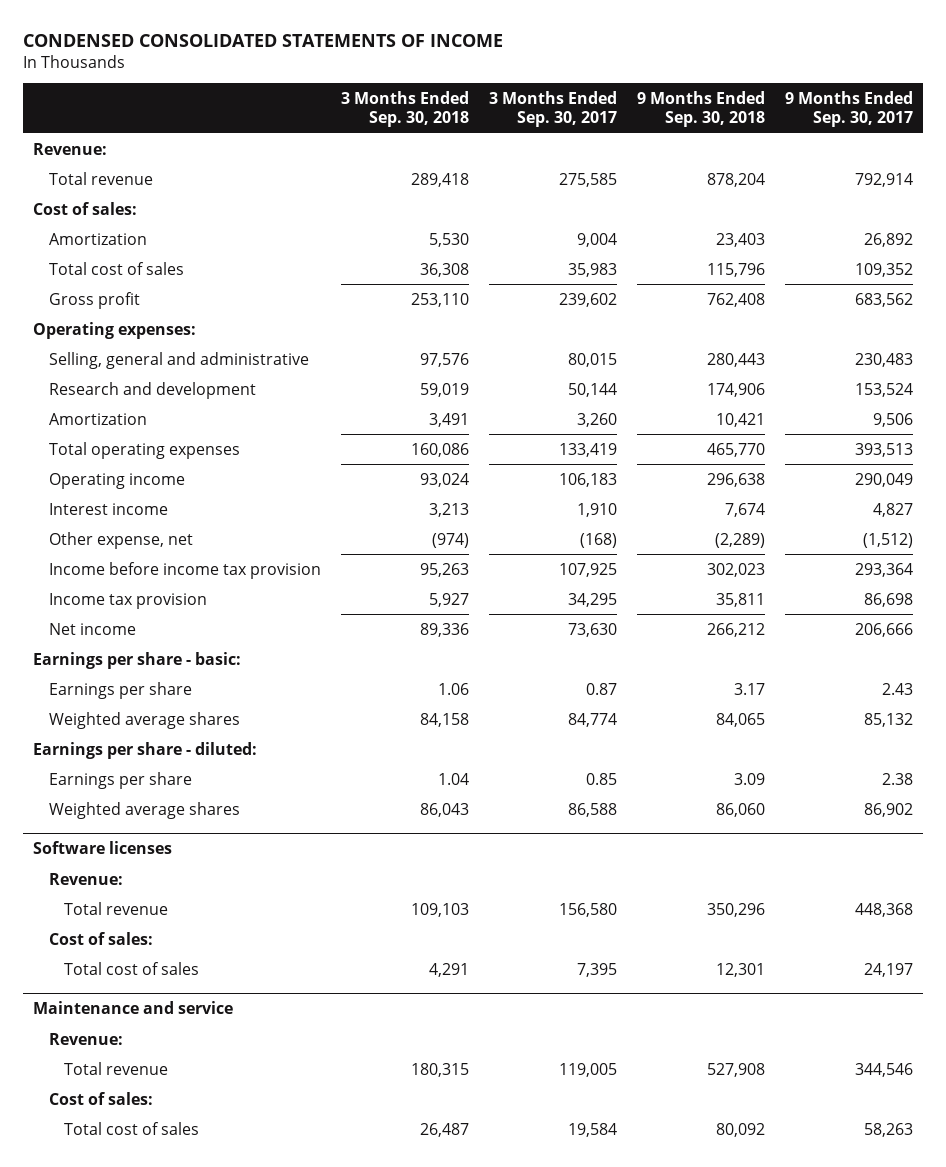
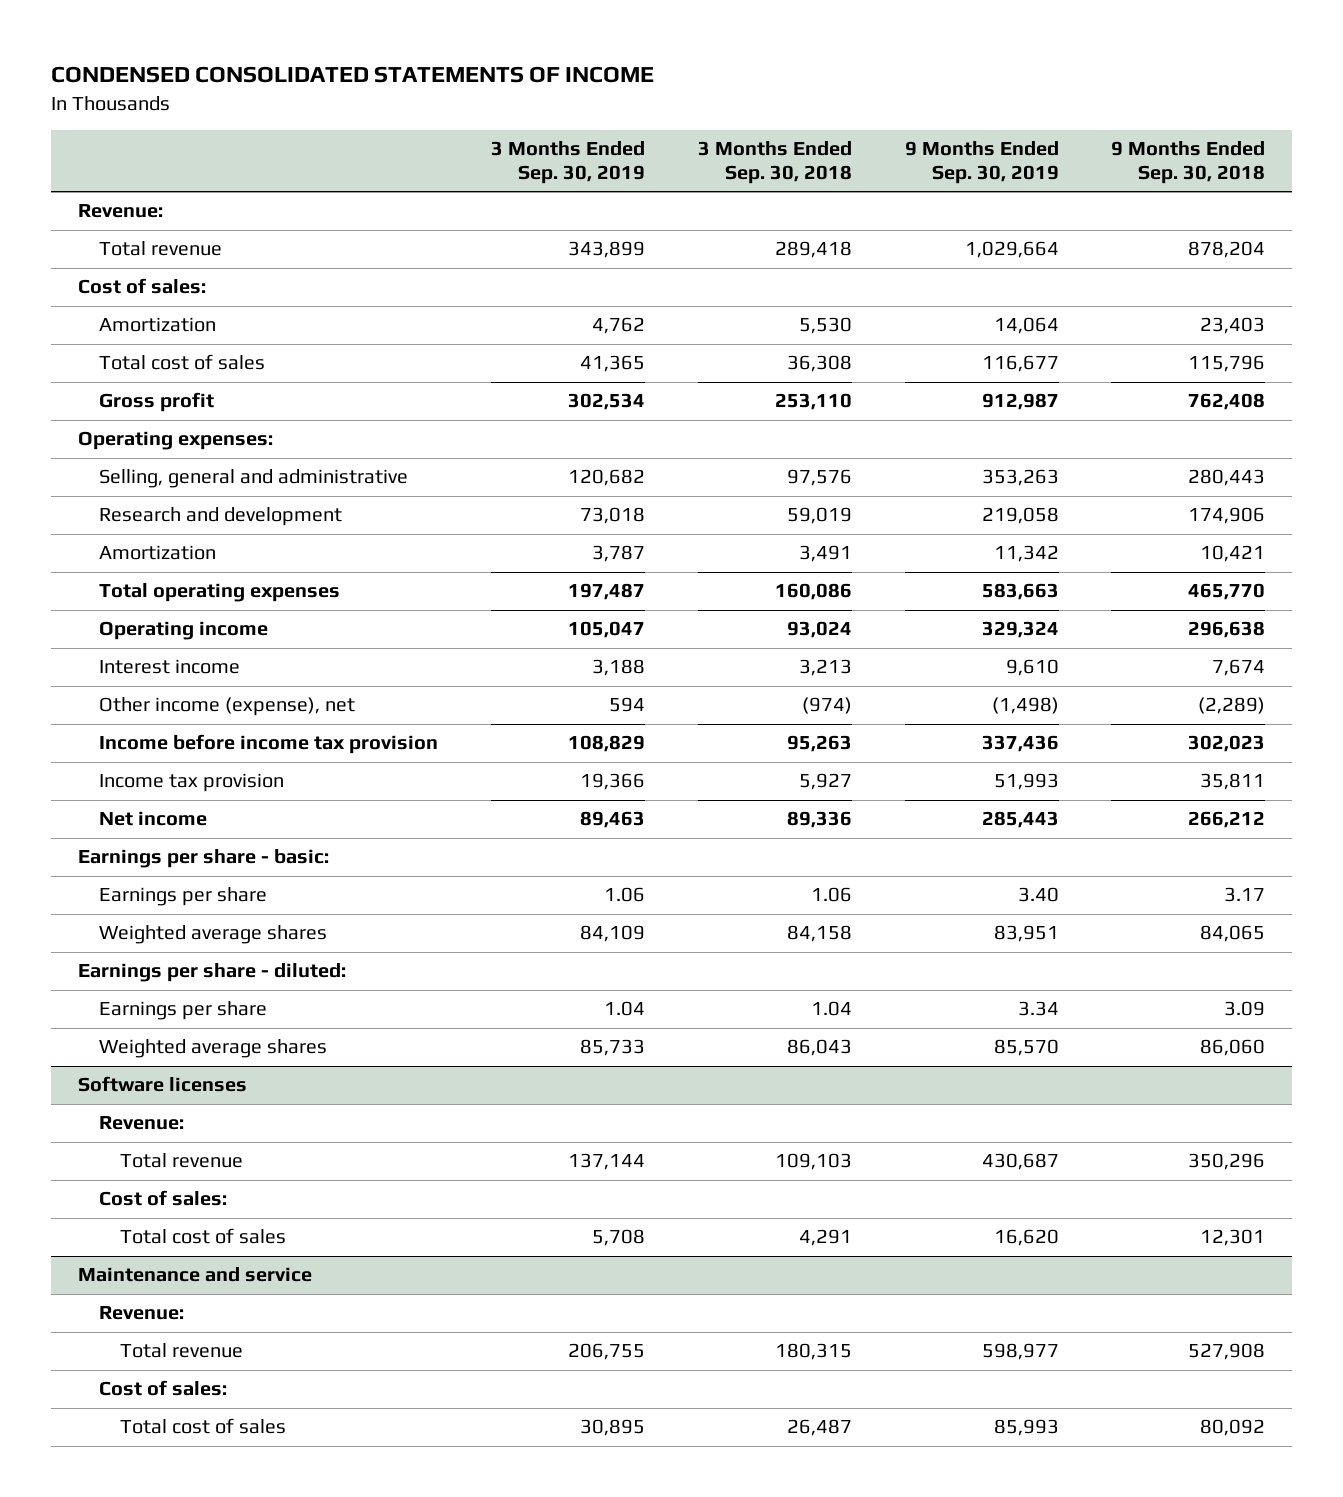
- | 3 Months Ended Sep. 30, 2018 | 3 Months Ended Sep. 30, 2017 | 9 Months Ended Sep. 30, 2018 | 9 Months Ended Sep. 30, 2017
+ | 3 Months Ended Sep. 30, 2019 | 3 Months Ended Sep. 30, 2018 | 9 Months Ended Sep. 30, 2019 | 9 Months Ended Sep. 30, 2018
- Other expense, net | (974) | (168) | (2,289) | (1,512)
+ Other income (expense), net | 594 | (974) | (1,498) | (2,289)

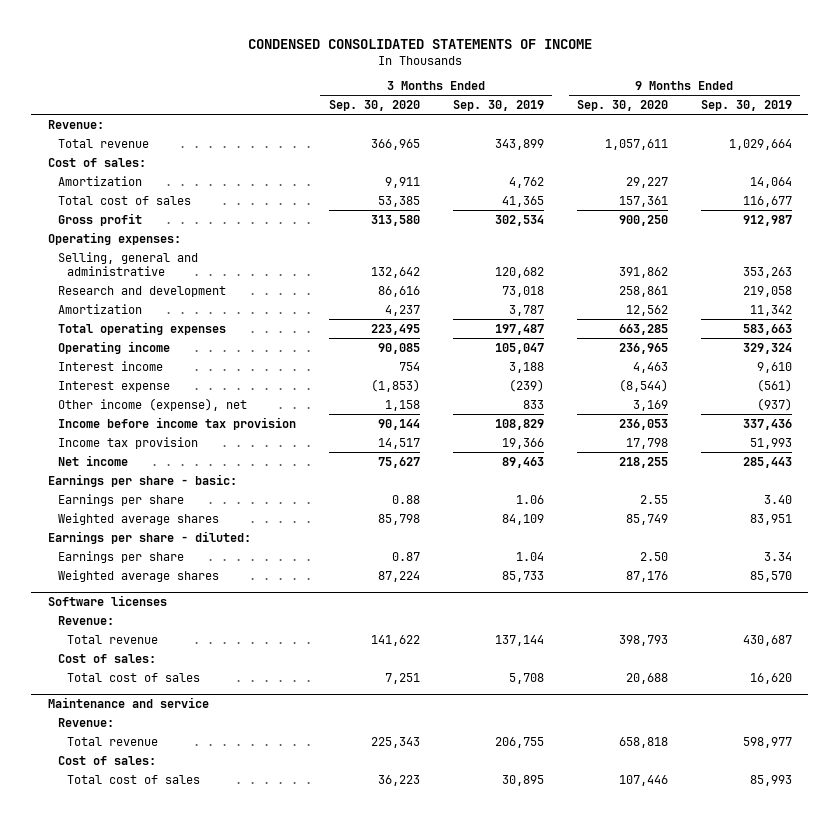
- | 3 Months Ended Sep. 30, 2019 | 3 Months Ended Sep. 30, 2018 | 9 Months Ended Sep. 30, 2019 | 9 Months Ended Sep. 30, 2018
+ | 3 Months Ended Sep. 30, 2020 | 3 Months Ended Sep. 30, 2019 | 9 Months Ended Sep. 30, 2020 | 9 Months Ended Sep. 30, 2019
- Other income (expense), net | 594 | (974) | (1,498) | (2,289)
+ Interest expense | (1,853) | (239) | (8,544) | (561)
+ Other income (expense), net | 1,158 | 833 | 3,169 | (937)

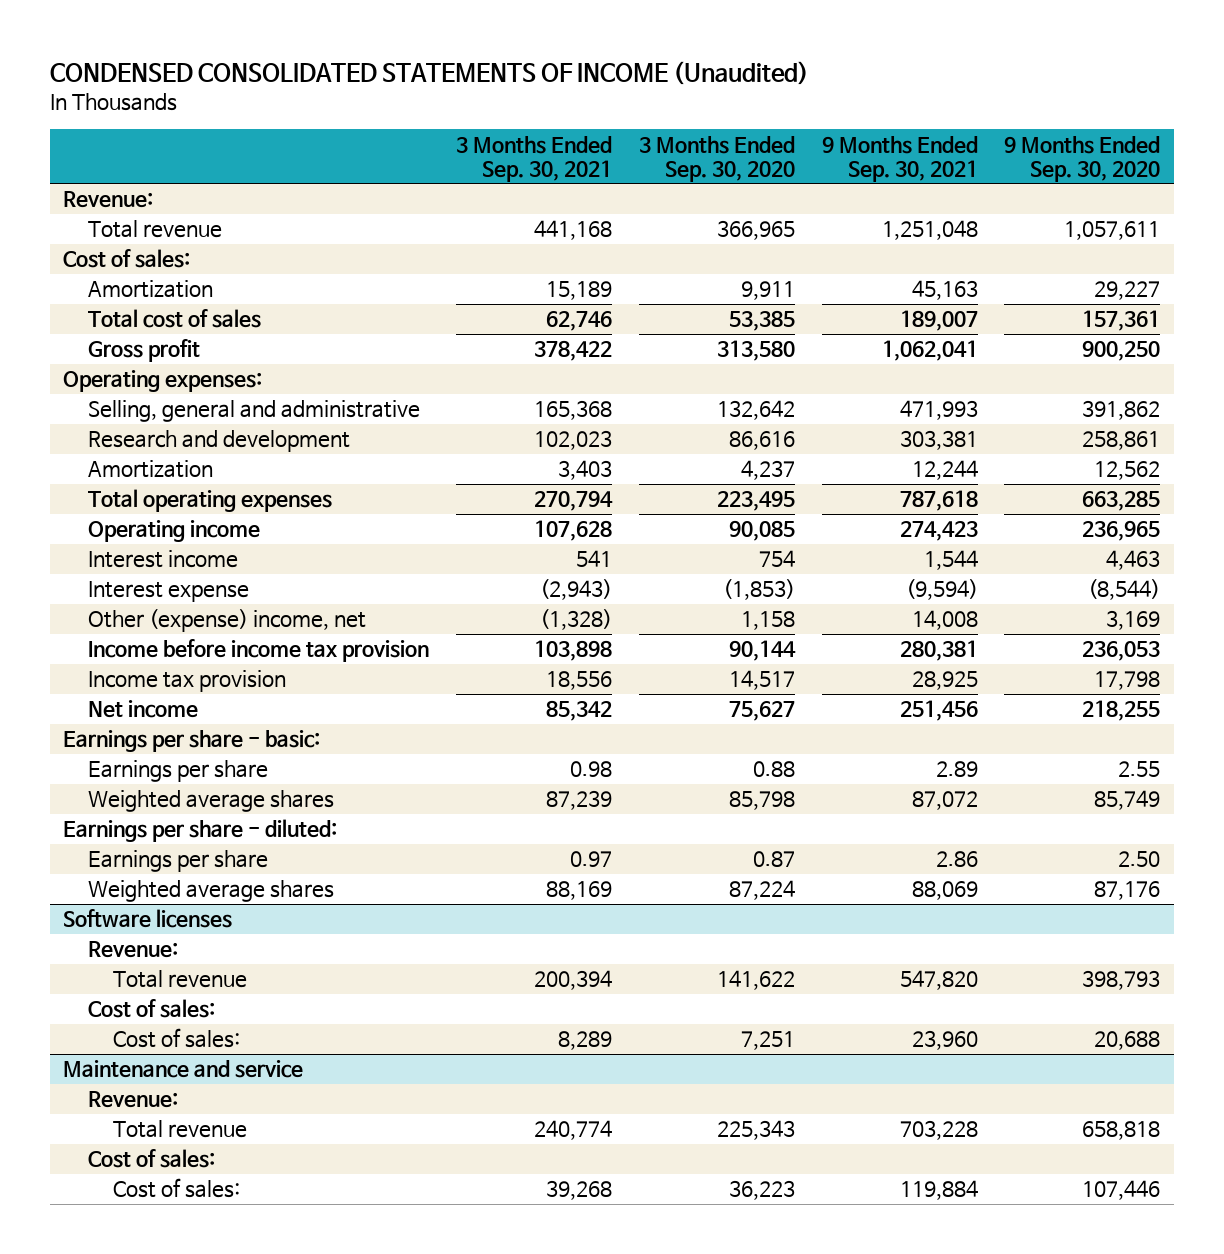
- CONDENSED CONSOLIDATED STATEMENTS OF INCOME
+ CONDENSED CONSOLIDATED STATEMENTS OF INCOME (Unaudited)
- | 3 Months Ended Sep. 30, 2020 | 3 Months Ended Sep. 30, 2019 | 9 Months Ended Sep. 30, 2020 | 9 Months Ended Sep. 30, 2019
+ | 3 Months Ended Sep. 30, 2021 | 3 Months Ended Sep. 30, 2020 | 9 Months Ended Sep. 30, 2021 | 9 Months Ended Sep. 30, 2020
- Other income (expense), net | 1,158 | 833 | 3,169 | (937)
+ Other (expense) income, net | (1,328) | 1,158 | 14,008 | 3,169
@ Software licenses
- Total cost of sales | 7,251 | 5,708 | 20,688 | 16,620
+ Cost of sales: | 8,289 | 7,251 | 23,960 | 20,688
@ Maintenance and service
- Total cost of sales | 36,223 | 30,895 | 107,446 | 85,993
+ Cost of sales: | 39,268 | 36,223 | 119,884 | 107,446

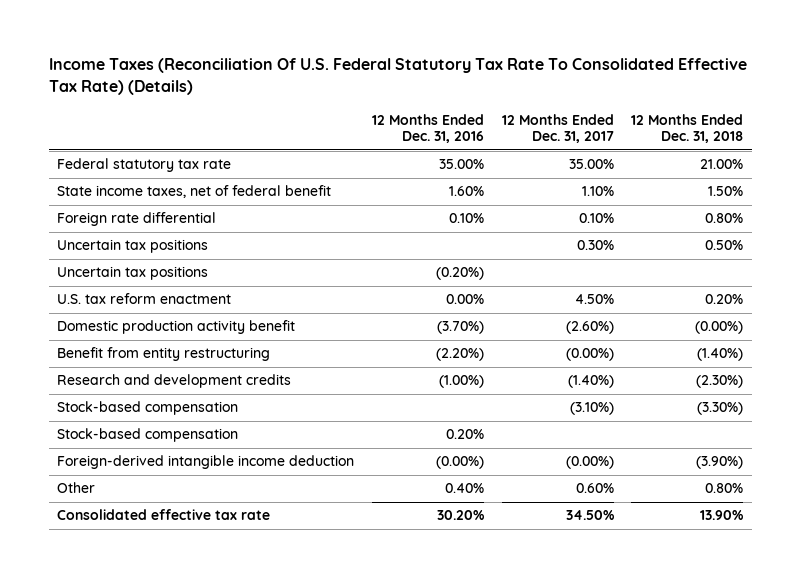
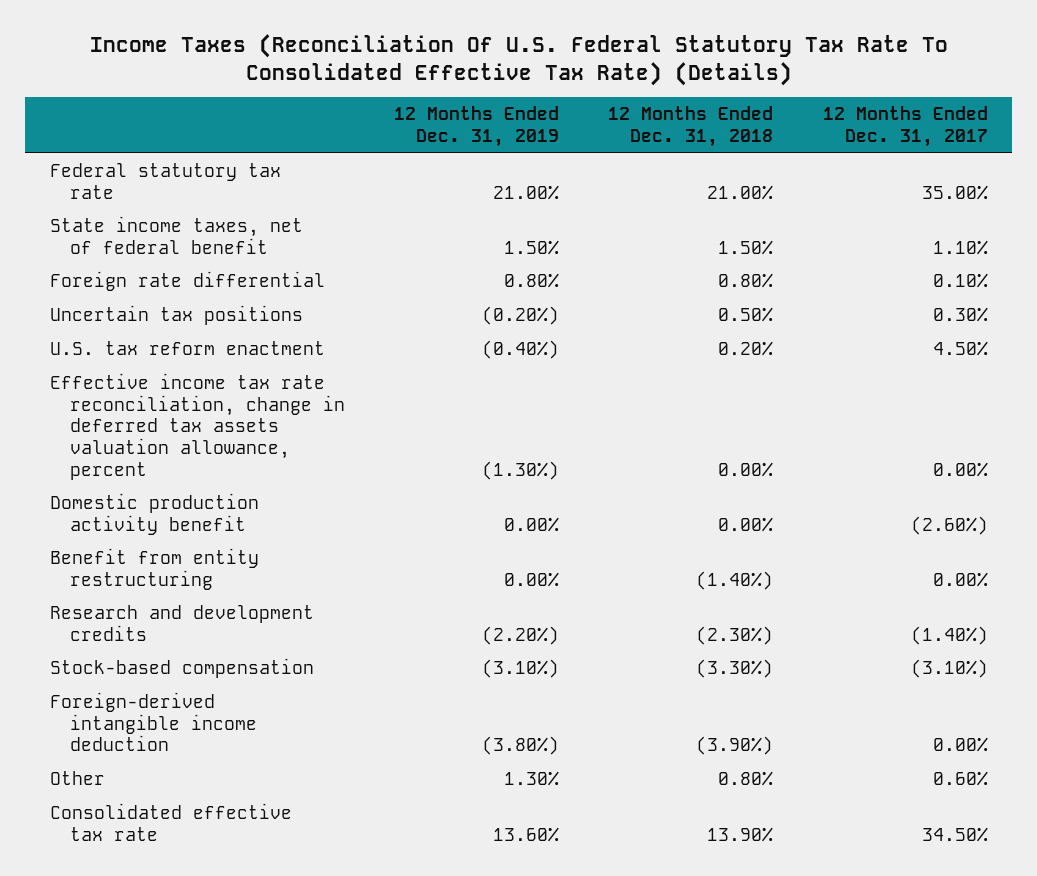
- | 12 Months Ended Dec. 31, 2016 | 12 Months Ended Dec. 31, 2017 | 12 Months Ended Dec. 31, 2018
+ | 12 Months Ended Dec. 31, 2019 | 12 Months Ended Dec. 31, 2018 | 12 Months Ended Dec. 31, 2017
- Uncertain tax positions | (0.20%) | |
- Domestic production activity benefit | (3.70%) | (2.60%) | (0.00%)
- Benefit from entity restructuring | (2.20%) | (0.00%) | (1.40%)
+ Effective income tax rate reconciliation, change in deferred tax assets valuation allowance, percent | (1.30%) | 0.00% | 0.00%
+ Domestic production activity benefit | 0.00% | 0.00% | (2.60%)
+ Benefit from entity restructuring | 0.00% | (1.40%) | 0.00%
- Stock-based compensation | 0.20% | |
- Foreign-derived intangible income deduction | (0.00%) | (0.00%) | (3.90%)
+ Foreign-derived intangible income deduction | (3.80%) | (3.90%) | 0.00%

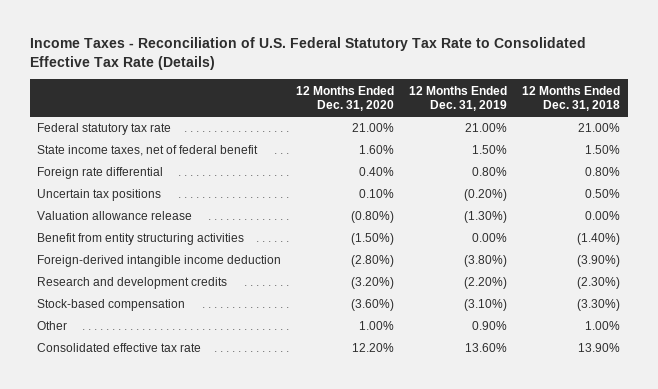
- Income Taxes (Reconciliation Of U.S. Federal Statutory Tax Rate To Consolidated Effective Tax Rate) (Details)
+ Income Taxes - Reconciliation of U.S. Federal Statutory Tax Rate to Consolidated Effective Tax Rate (Details)
- | 12 Months Ended Dec. 31, 2019 | 12 Months Ended Dec. 31, 2018 | 12 Months Ended Dec. 31, 2017
+ | 12 Months Ended Dec. 31, 2020 | 12 Months Ended Dec. 31, 2019 | 12 Months Ended Dec. 31, 2018
- U.S. tax reform enactment | (0.40%) | 0.20% | 4.50%
- Effective income tax rate reconciliation, change in deferred tax assets valuation allowance, percent | (1.30%) | 0.00% | 0.00%
- Domestic production activity benefit | 0.00% | 0.00% | (2.60%)
- Benefit from entity restructuring | 0.00% | (1.40%) | 0.00%
+ Valuation allowance release | (0.80%) | (1.30%) | 0.00%
+ Benefit from entity structuring activities | (1.50%) | 0.00% | (1.40%)
moved up: Foreign-derived intangible income deduction | (2.80%) | (3.80%) | (3.90%)
- Other | 1.30% | 0.80% | 0.60%
+ Other | 1.00% | 0.90% | 1.00%

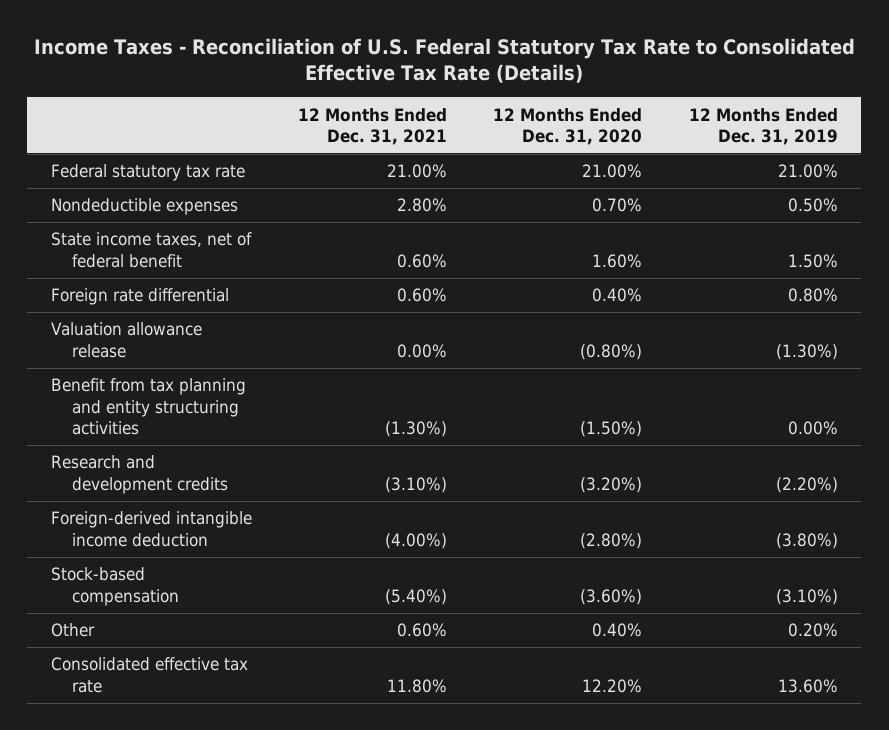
- | 12 Months Ended Dec. 31, 2020 | 12 Months Ended Dec. 31, 2019 | 12 Months Ended Dec. 31, 2018
+ | 12 Months Ended Dec. 31, 2021 | 12 Months Ended Dec. 31, 2020 | 12 Months Ended Dec. 31, 2019
+ Nondeductible expenses | 2.80% | 0.70% | 0.50%
- Uncertain tax positions | 0.10% | (0.20%) | 0.50%
- Benefit from entity structuring activities | (1.50%) | 0.00% | (1.40%)
+ Benefit from tax planning and entity structuring activities | (1.30%) | (1.50%) | 0.00%
moved down: Foreign-derived intangible income deduction | (4.00%) | (2.80%) | (3.80%)
- Other | 1.00% | 0.90% | 1.00%
+ Other | 0.60% | 0.40% | 0.20%

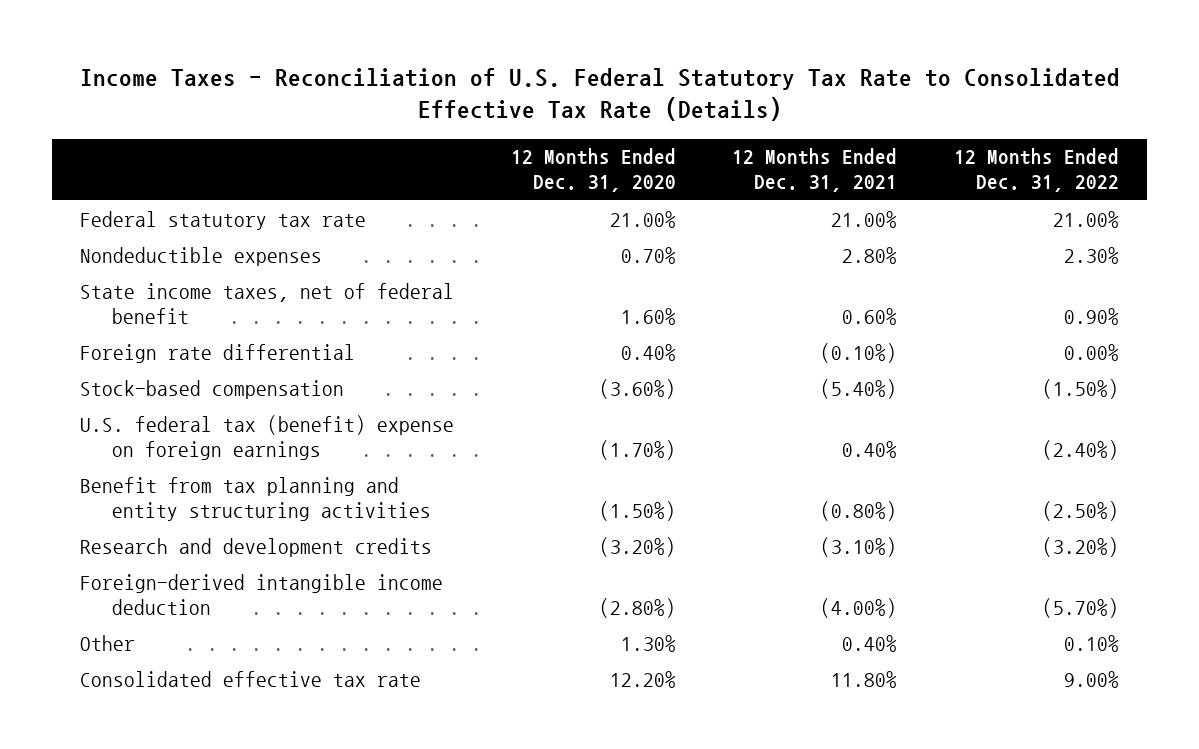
- | 12 Months Ended Dec. 31, 2021 | 12 Months Ended Dec. 31, 2020 | 12 Months Ended Dec. 31, 2019
+ | 12 Months Ended Dec. 31, 2020 | 12 Months Ended Dec. 31, 2021 | 12 Months Ended Dec. 31, 2022
- Foreign rate differential | 0.60% | 0.40% | 0.80%
- Valuation allowance release | 0.00% | (0.80%) | (1.30%)
- Benefit from tax planning and entity structuring activities | (1.30%) | (1.50%) | 0.00%
+ Foreign rate differential | 0.40% | (0.10%) | 0.00%
moved up: Stock-based compensation | (3.60%) | (5.40%) | (1.50%)
+ U.S. federal tax (benefit) expense on foreign earnings | (1.70%) | 0.40% | (2.40%)
+ Benefit from tax planning and entity structuring activities | (1.50%) | (0.80%) | (2.50%)
- Other | 0.60% | 0.40% | 0.20%
+ Other | 1.30% | 0.40% | 0.10%

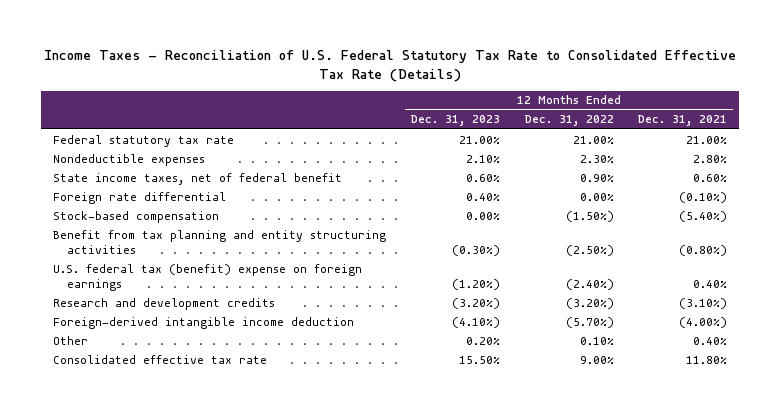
- | 12 Months Ended Dec. 31, 2020 | 12 Months Ended Dec. 31, 2021 | 12 Months Ended Dec. 31, 2022
+ | 12 Months Ended Dec. 31, 2023 | 12 Months Ended Dec. 31, 2022 | 12 Months Ended Dec. 31, 2021
moved down: U.S. federal tax (benefit) expense on foreign earnings | (1.20%) | (2.40%) | 0.40%

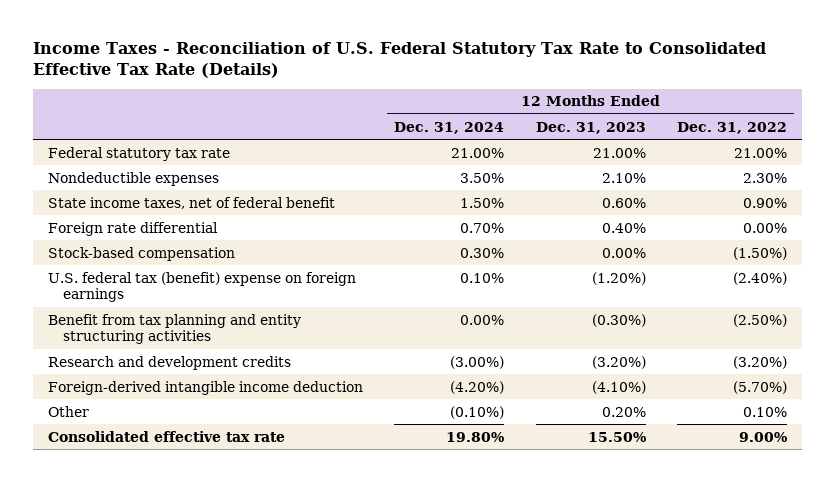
- | 12 Months Ended Dec. 31, 2023 | 12 Months Ended Dec. 31, 2022 | 12 Months Ended Dec. 31, 2021
+ | 12 Months Ended Dec. 31, 2024 | 12 Months Ended Dec. 31, 2023 | 12 Months Ended Dec. 31, 2022
moved down: Benefit from tax planning and entity structuring activities | 0.00% | (0.30%) | (2.50%)

